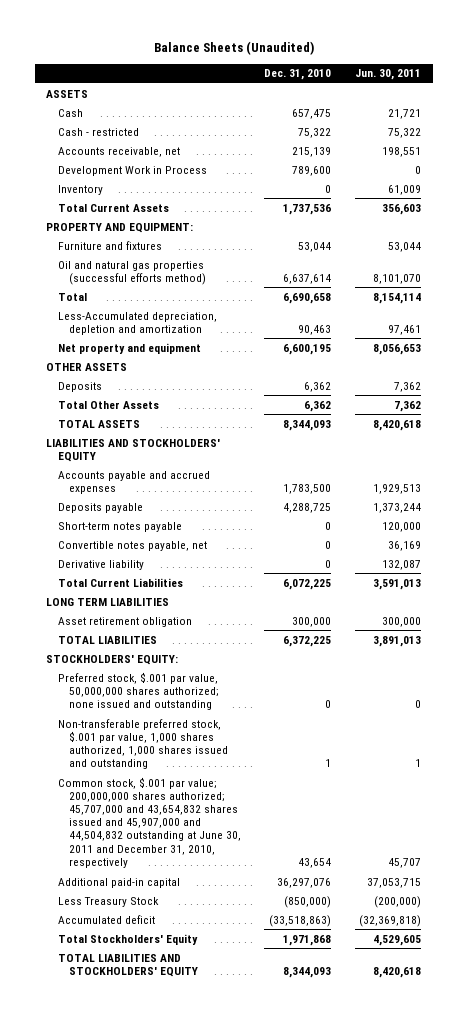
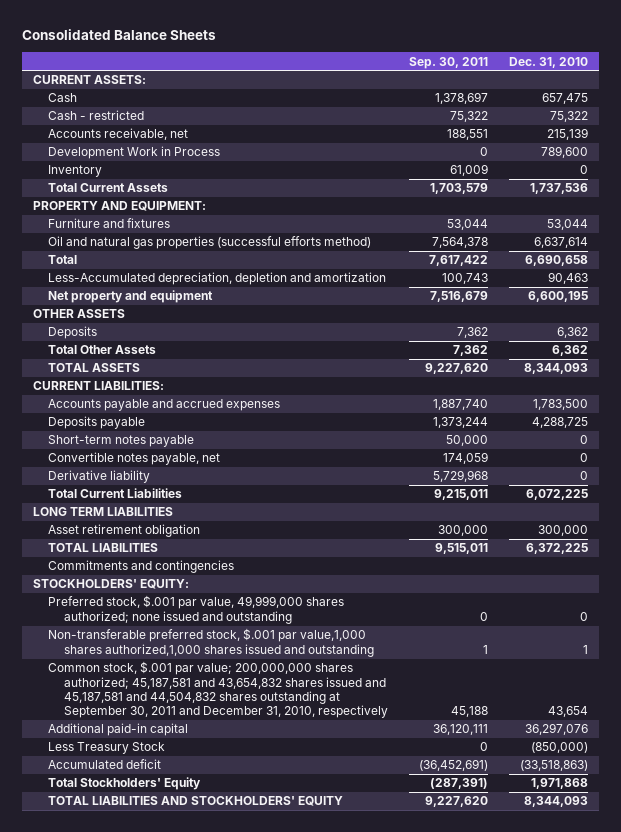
- Balance Sheets (Unaudited)
+ Consolidated Balance Sheets
- | Dec. 31, 2010 | Jun. 30, 2011
+ | Sep. 30, 2011 | Dec. 31, 2010
- ASSETS
+ CURRENT ASSETS:
- LIABILITIES AND STOCKHOLDERS' EQUITY
+ CURRENT LIABILITIES:
+ Commitments and contingencies
- Preferred stock, $.001 par value, 50,000,000 shares authorized; none issued and outstanding | 0 | 0
- Non-transferable preferred stock, $.001 par value, 1,000 shares authorized, 1,000 shares issued and outstanding | 1 | 1
- Common stock, $.001 par value; 200,000,000 shares authorized; 45,707,000 and 43,654,832 shares issued and 45,907,000 and 44,504,832 outstanding at June 30, 2011 and December 31, 2010, respectively | 43,654 | 45,707
+ Preferred stock, $.001 par value, 49,999,000 shares authorized; none issued and outstanding | 0 | 0
+ Non-transferable preferred stock, $.001 par value,1,000 shares authorized,1,000 shares issued and outstanding | 1 | 1
+ Common stock, $.001 par value; 200,000,000 shares authorized; 45,187,581 and 43,654,832 shares issued and 45,187,581 and 44,504,832 shares outstanding at September 30, 2011 and December 31, 2010, respectively | 45,188 | 43,654

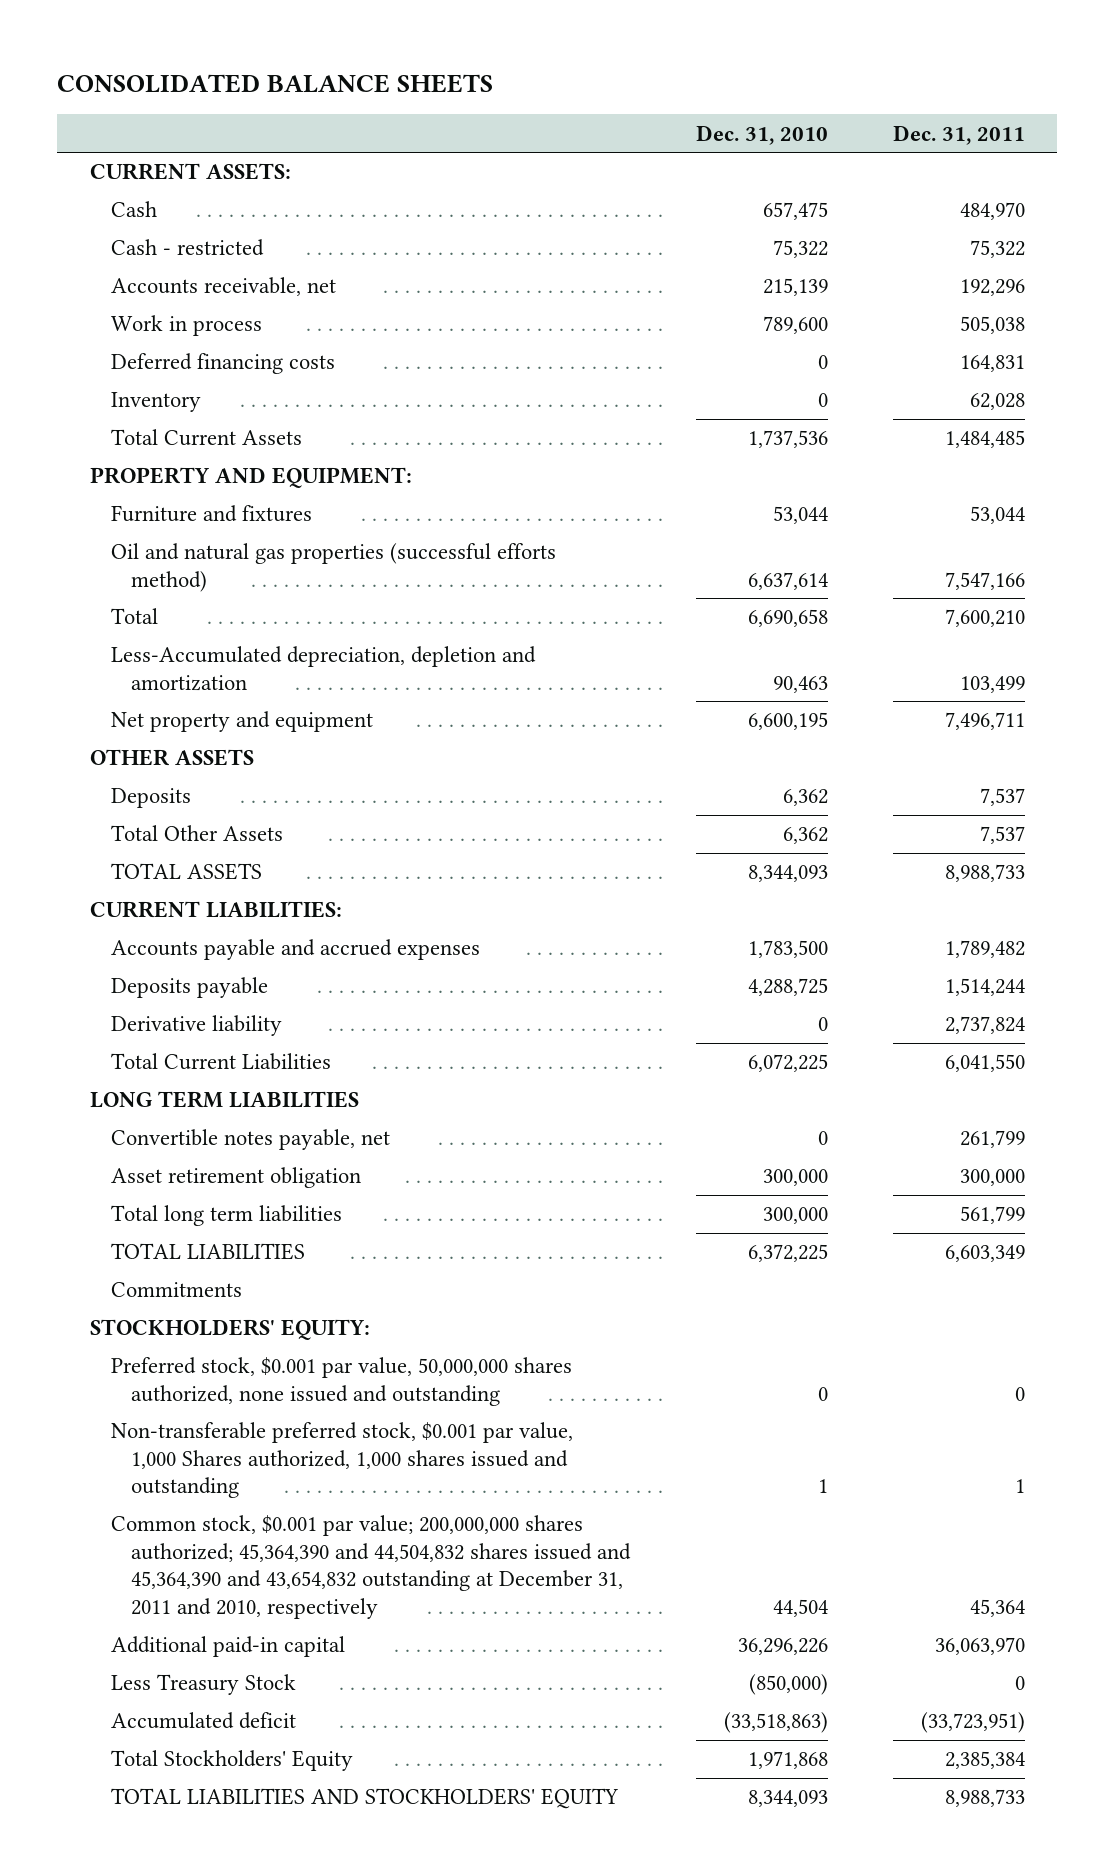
- Consolidated Balance Sheets
+ CONSOLIDATED BALANCE SHEETS
- | Sep. 30, 2011 | Dec. 31, 2010
+ | Dec. 31, 2010 | Dec. 31, 2011
- Development Work in Process | 0 | 789,600
+ Work in process | 789,600 | 505,038
+ Deferred financing costs | 0 | 164,831
- Short-term notes payable | 50,000 | 0
moved down: Convertible notes payable, net | 0 | 261,799
+ Total long term liabilities | 300,000 | 561,799
- Commitments and contingencies
+ Commitments
- Preferred stock, $.001 par value, 49,999,000 shares authorized; none issued and outstanding | 0 | 0
- Non-transferable preferred stock, $.001 par value,1,000 shares authorized,1,000 shares issued and outstanding | 1 | 1
- Common stock, $.001 par value; 200,000,000 shares authorized; 45,187,581 and 43,654,832 shares issued and 45,187,581 and 44,504,832 shares outstanding at September 30, 2011 and December 31, 2010, respectively | 45,188 | 43,654
- Additional paid-in capital | 36,120,111 | 36,297,076
+ Preferred stock, $0.001 par value, 50,000,000 shares authorized, none issued and outstanding | 0 | 0
+ Non-transferable preferred stock, $0.001 par value, 1,000 Shares authorized, 1,000 shares issued and outstanding | 1 | 1
+ Common stock, $0.001 par value; 200,000,000 shares authorized; 45,364,390 and 44,504,832 shares issued and 45,364,390 and 43,654,832 outstanding at December 31, 2011 and 2010, respectively | 44,504 | 45,364
+ Additional paid-in capital | 36,296,226 | 36,063,970

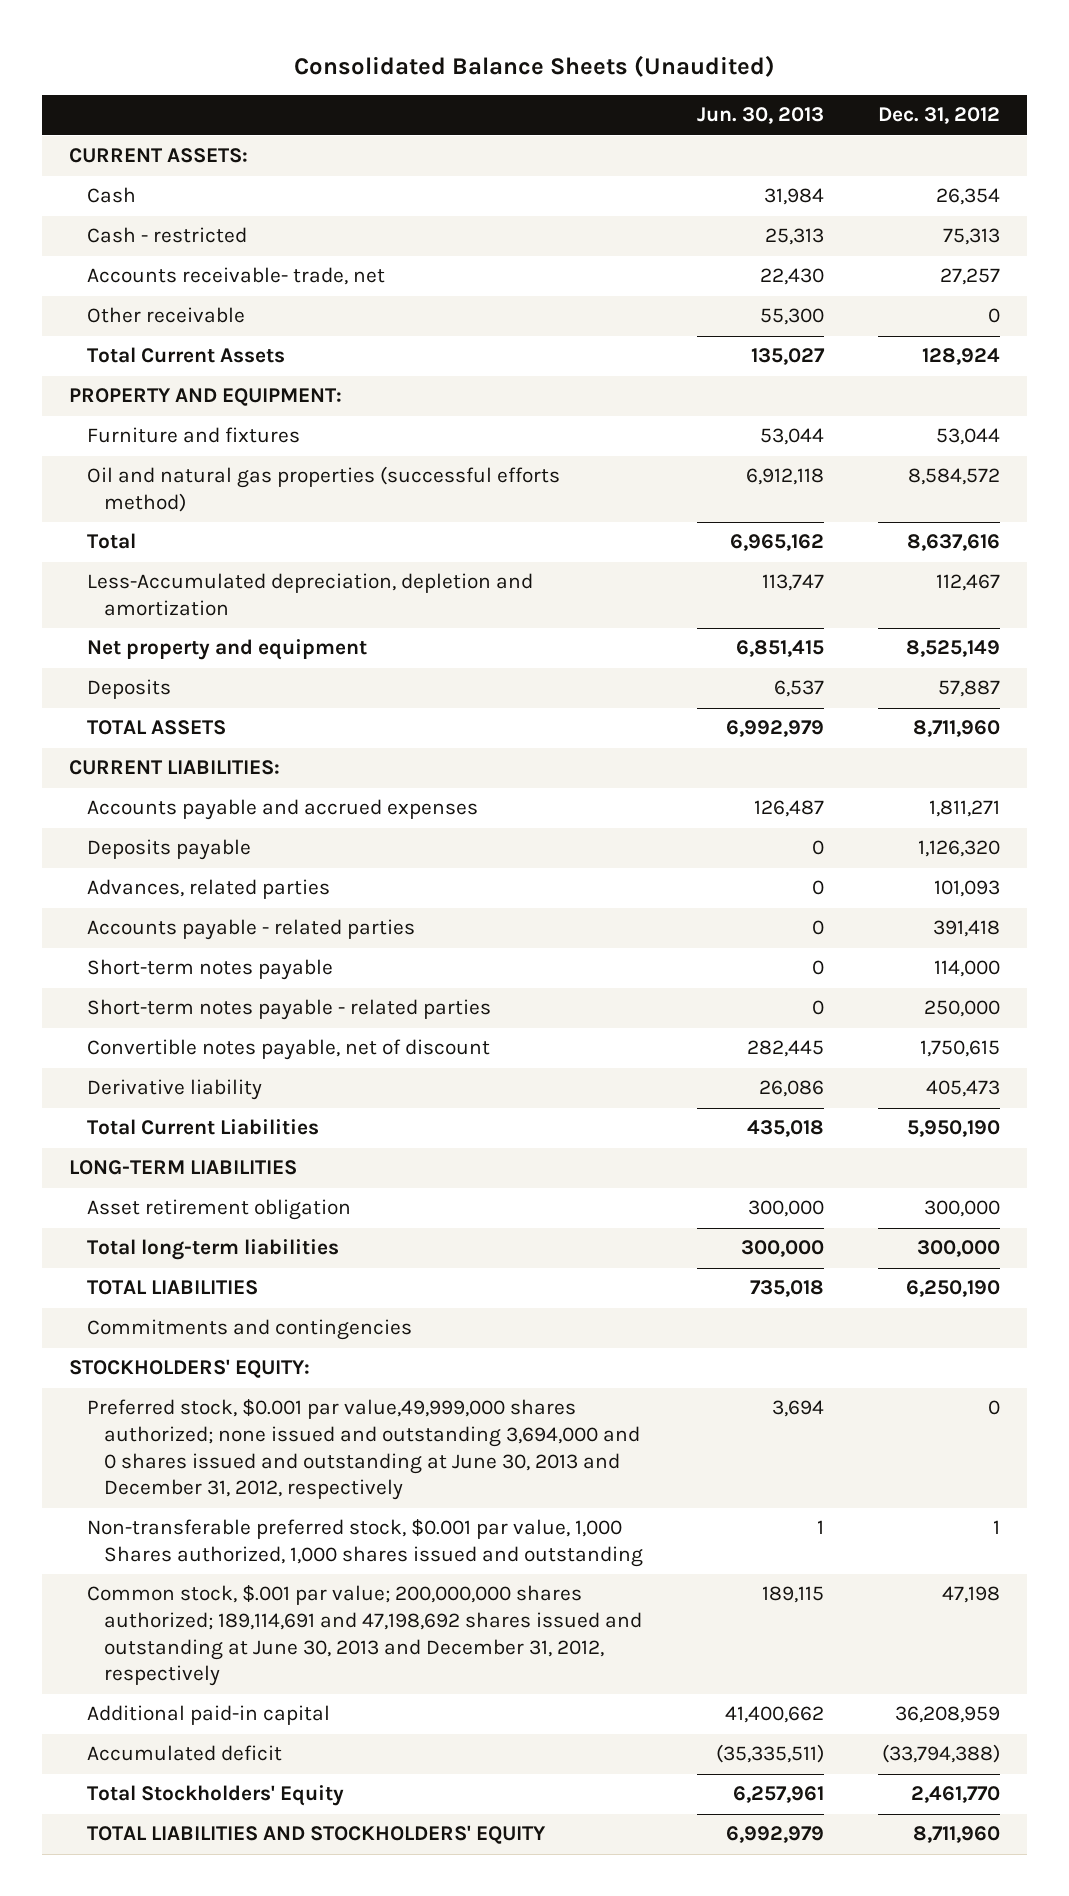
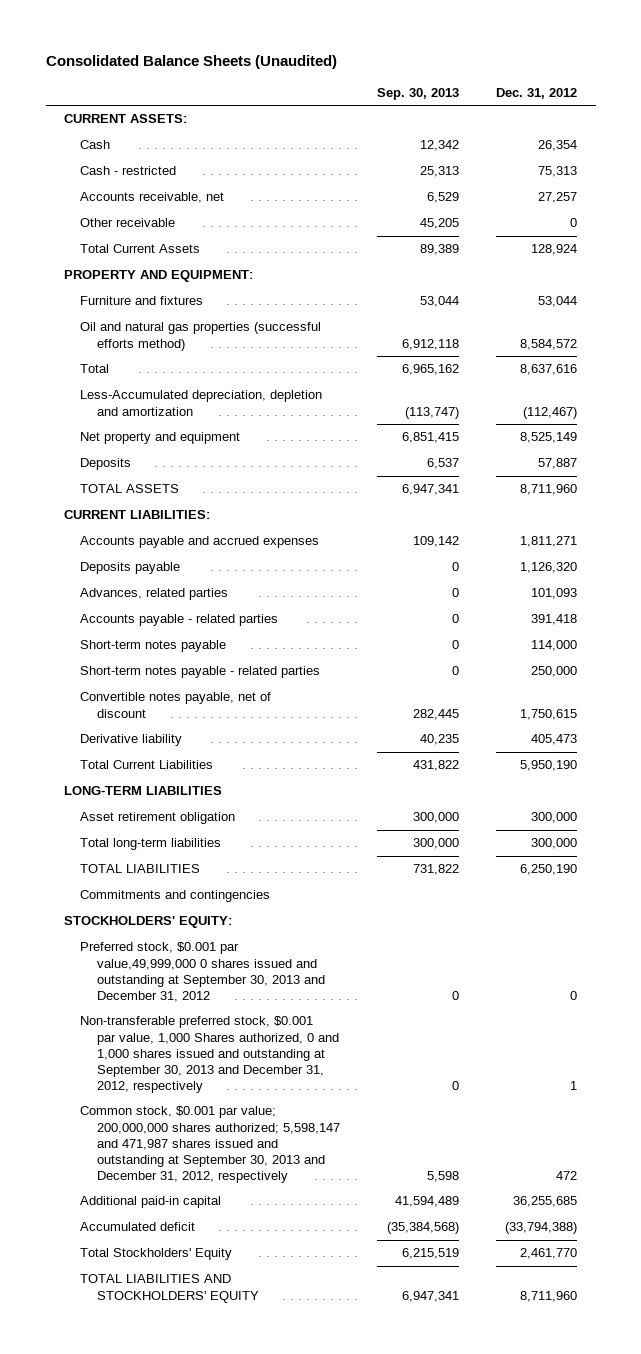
- | Jun. 30, 2013 | Dec. 31, 2012
+ | Sep. 30, 2013 | Dec. 31, 2012
- Accounts receivable- trade, net | 22,430 | 27,257
+ Accounts receivable, net | 6,529 | 27,257
- Less-Accumulated depreciation, depletion and amortization | 113,747 | 112,467
+ Less-Accumulated depreciation, depletion and amortization | (113,747) | (112,467)
- Preferred stock, $0.001 par value,49,999,000 shares authorized; none issued and outstanding 3,694,000 and 0 shares issued and outstanding at June 30, 2013 and December 31, 2012, respectively | 3,694 | 0
- Non-transferable preferred stock, $0.001 par value, 1,000 Shares authorized, 1,000 shares issued and outstanding | 1 | 1
- Common stock, $.001 par value; 200,000,000 shares authorized; 189,114,691 and 47,198,692 shares issued and outstanding at June 30, 2013 and December 31, 2012, respectively | 189,115 | 47,198
- Additional paid-in capital | 41,400,662 | 36,208,959
+ Preferred stock, $0.001 par value,49,999,000 0 shares issued and outstanding at September 30, 2013 and December 31, 2012 | 0 | 0
+ Non-transferable preferred stock, $0.001 par value, 1,000 Shares authorized, 0 and 1,000 shares issued and outstanding at September 30, 2013 and December 31, 2012, respectively | 0 | 1
+ Common stock, $0.001 par value; 200,000,000 shares authorized; 5,598,147 and 471,987 shares issued and outstanding at September 30, 2013 and December 31, 2012, respectively | 5,598 | 472
+ Additional paid-in capital | 41,594,489 | 36,255,685

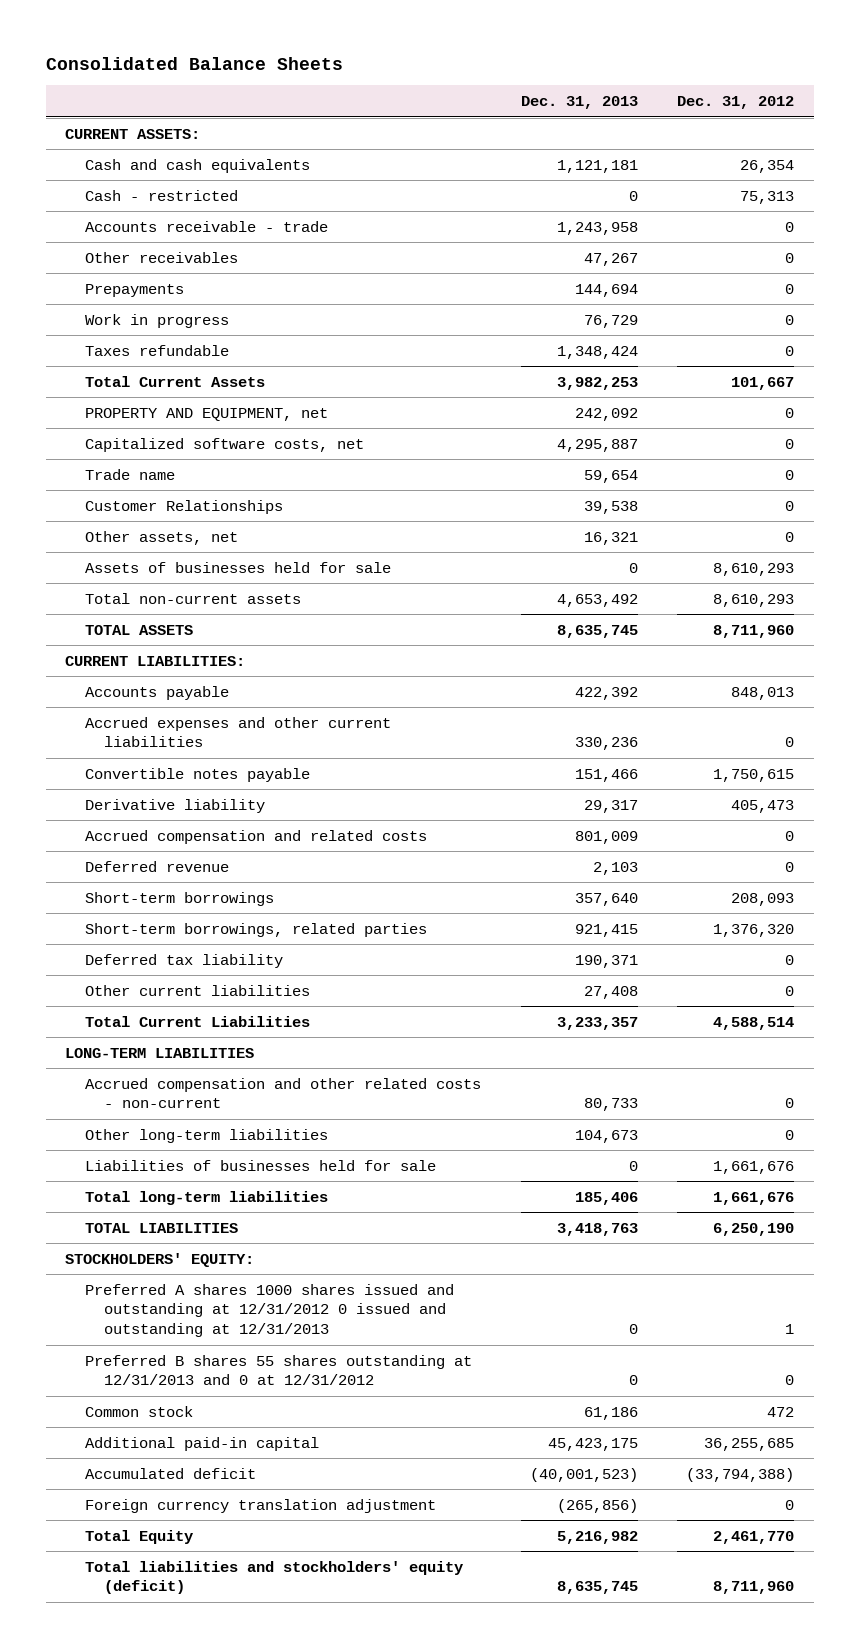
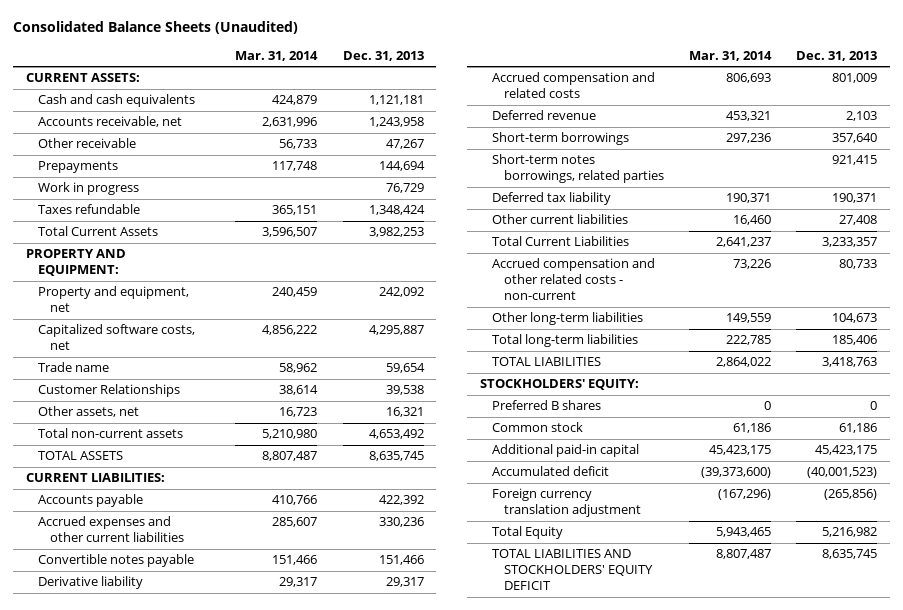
- Consolidated Balance Sheets
+ Consolidated Balance Sheets (Unaudited)
- | Dec. 31, 2013 | Dec. 31, 2012
+ | Mar. 31, 2014 | Dec. 31, 2013
- Cash - restricted | 0 | 75,313
- Accounts receivable - trade | 1,243,958 | 0
- Other receivables | 47,267 | 0
+ Accounts receivable, net | 2,631,996 | 1,243,958
+ Other receivable | 56,733 | 47,267
- PROPERTY AND EQUIPMENT, net | 242,092 | 0
+ PROPERTY AND EQUIPMENT:
+ Property and equipment, net | 240,459 | 242,092
- Assets of businesses held for sale | 0 | 8,610,293
- Short-term borrowings, related parties | 921,415 | 1,376,320
+ Short-term notes borrowings, related parties | | 921,415
- LONG-TERM LIABILITIES
- Liabilities of businesses held for sale | 0 | 1,661,676
- Preferred A shares 1000 shares issued and outstanding at 12/31/2012 0 issued and outstanding at 12/31/2013 | 0 | 1
- Preferred B shares 55 shares outstanding at 12/31/2013 and 0 at 12/31/2012 | 0 | 0
+ Preferred B shares | 0 | 0
- Total liabilities and stockholders' equity (deficit) | 8,635,745 | 8,711,960
+ TOTAL LIABILITIES AND STOCKHOLDERS' EQUITY DEFICIT | 8,807,487 | 8,635,745

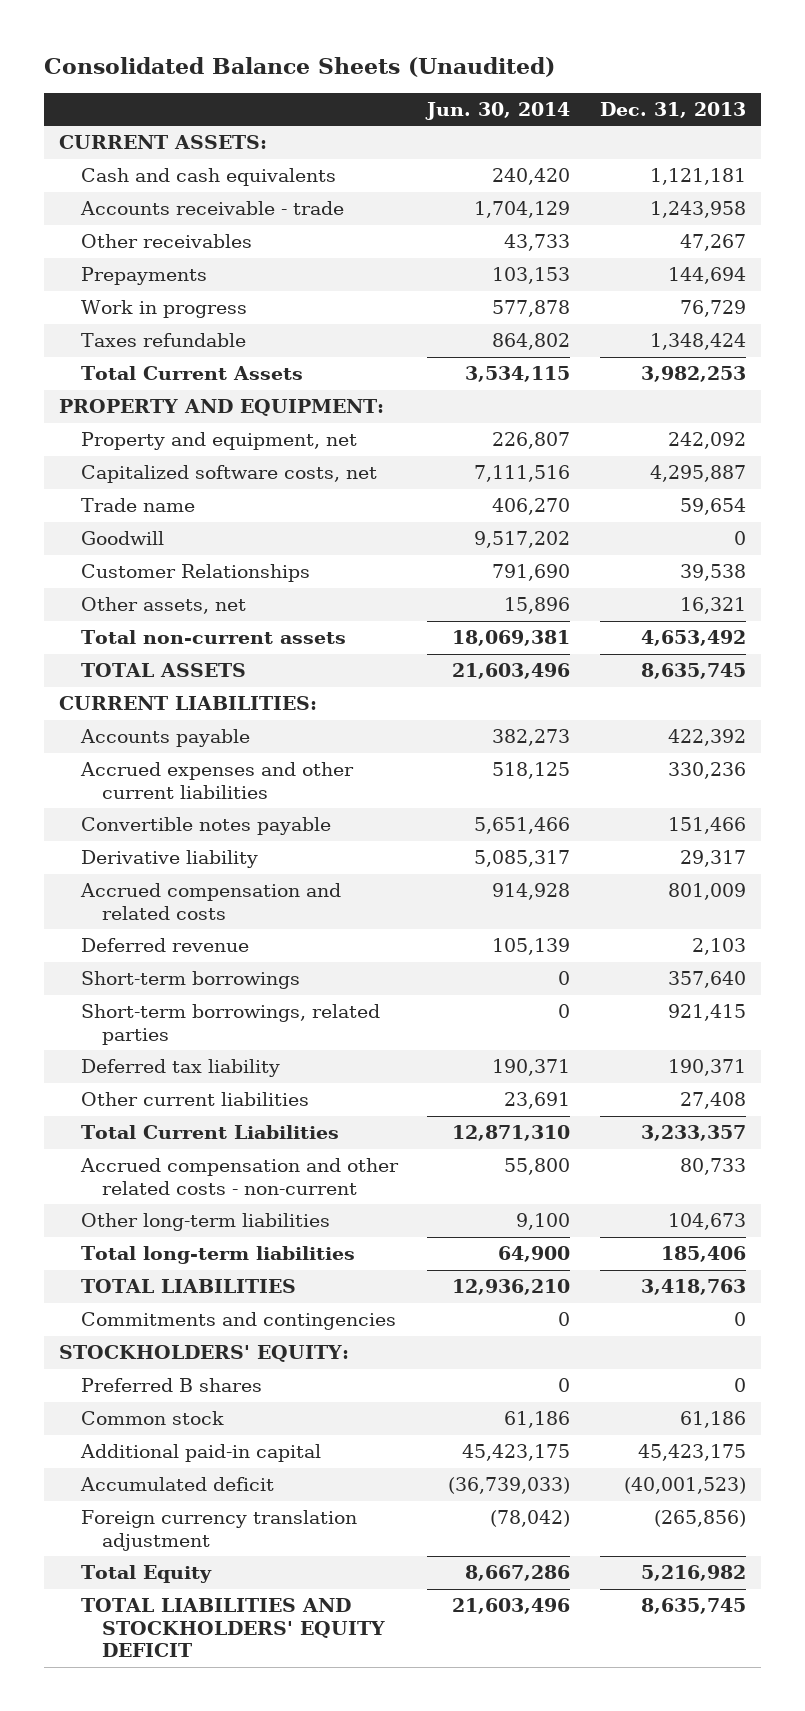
- | Mar. 31, 2014 | Dec. 31, 2013
+ | Jun. 30, 2014 | Dec. 31, 2013
- Accounts receivable, net | 2,631,996 | 1,243,958
- Other receivable | 56,733 | 47,267
+ Accounts receivable - trade | 1,704,129 | 1,243,958
+ Other receivables | 43,733 | 47,267
+ Goodwill | 9,517,202 | 0
- Short-term notes borrowings, related parties | | 921,415
+ Short-term borrowings, related parties | 0 | 921,415
+ Commitments and contingencies | 0 | 0

